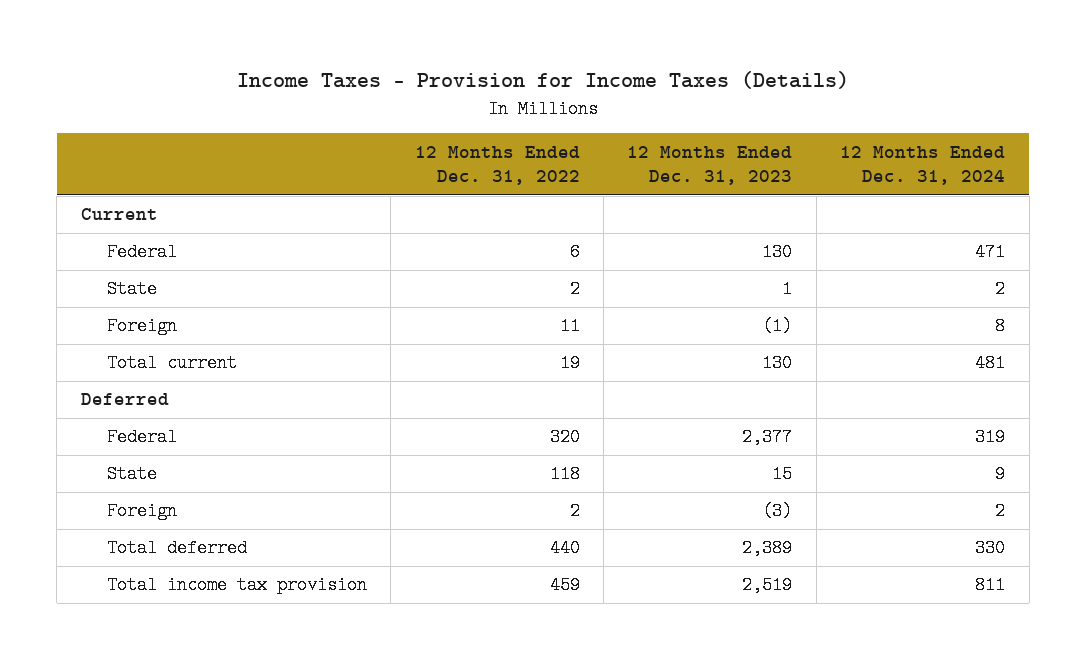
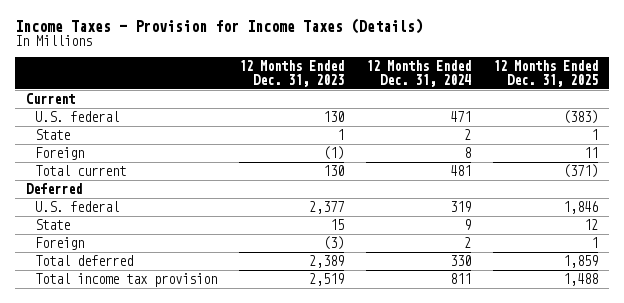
- | 12 Months Ended Dec. 31, 2022 | 12 Months Ended Dec. 31, 2023 | 12 Months Ended Dec. 31, 2024
+ | 12 Months Ended Dec. 31, 2023 | 12 Months Ended Dec. 31, 2024 | 12 Months Ended Dec. 31, 2025
- Federal | 6 | 130 | 471
+ U.S. federal | 130 | 471 | (383)
- Federal | 320 | 2,377 | 319
+ U.S. federal | 2,377 | 319 | 1,846

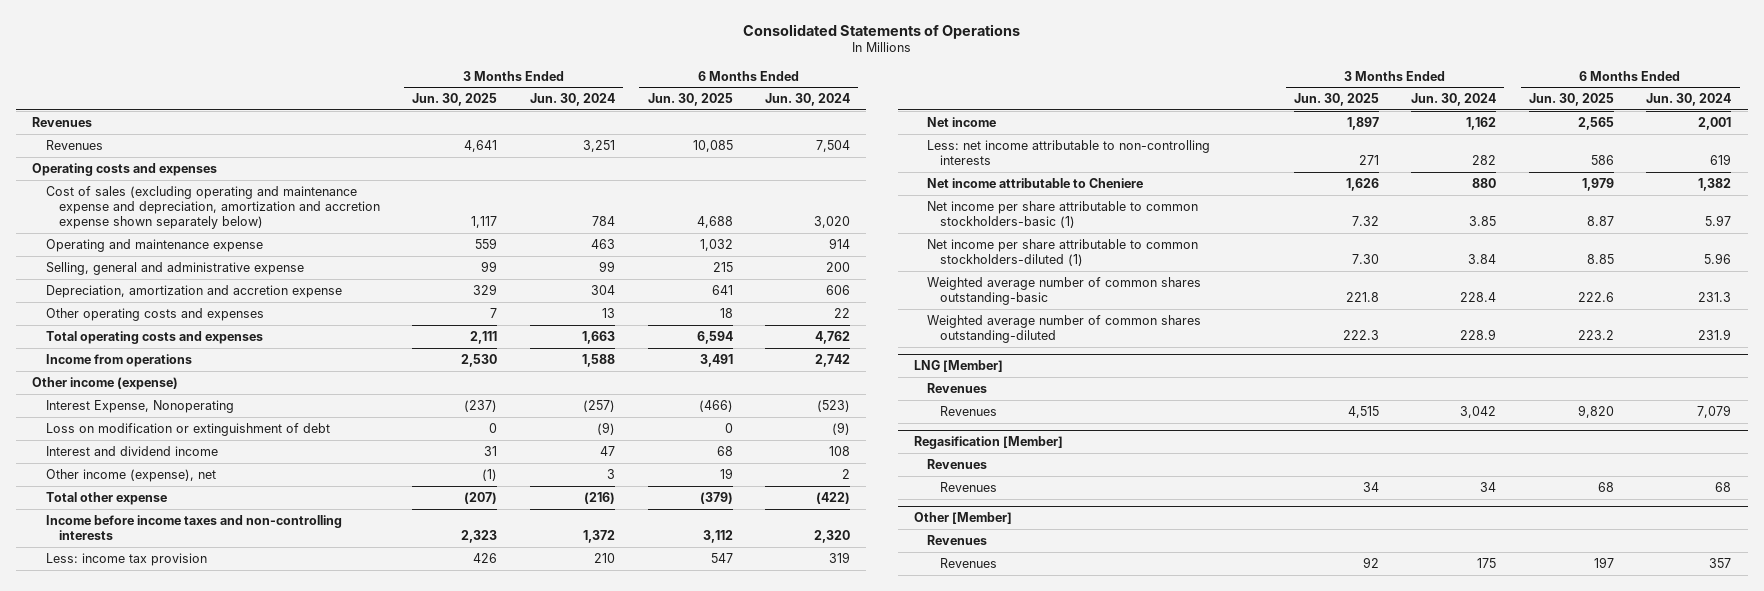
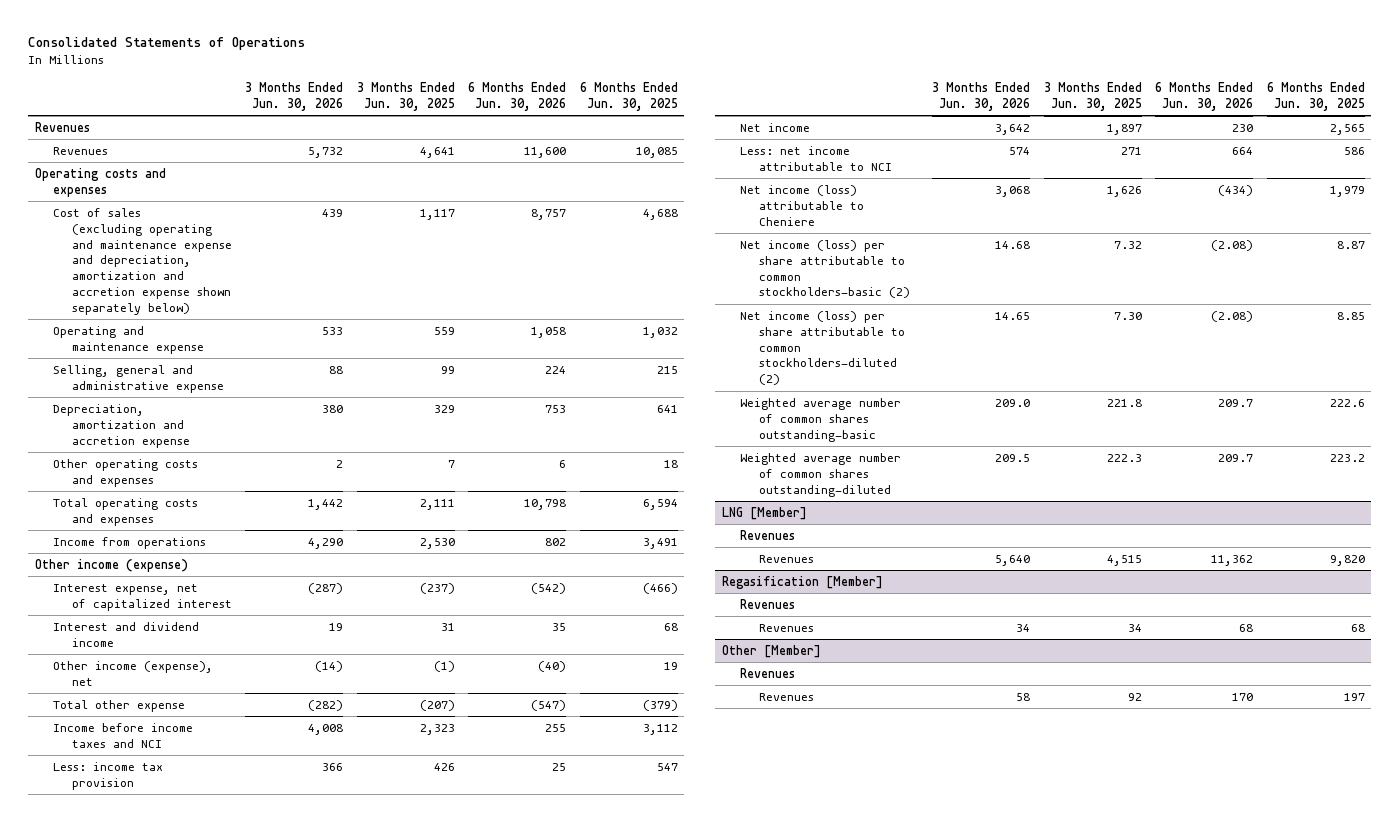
- | 3 Months Ended Jun. 30, 2025 | 3 Months Ended Jun. 30, 2024 | 6 Months Ended Jun. 30, 2025 | 6 Months Ended Jun. 30, 2024
+ | 3 Months Ended Jun. 30, 2026 | 3 Months Ended Jun. 30, 2025 | 6 Months Ended Jun. 30, 2026 | 6 Months Ended Jun. 30, 2025
- Interest Expense, Nonoperating | (237) | (257) | (466) | (523)
- Loss on modification or extinguishment of debt | 0 | (9) | 0 | (9)
+ Interest expense, net of capitalized interest | (287) | (237) | (542) | (466)
- Income before income taxes and non-controlling interests | 2,323 | 1,372 | 3,112 | 2,320
+ Income before income taxes and NCI | 4,008 | 2,323 | 255 | 3,112
- Less: net income attributable to non-controlling interests | 271 | 282 | 586 | 619
- Net income attributable to Cheniere | 1,626 | 880 | 1,979 | 1,382
- Net income per share attributable to common stockholders-basic (1) | 7.32 | 3.85 | 8.87 | 5.97
- Net income per share attributable to common stockholders-diluted (1) | 7.30 | 3.84 | 8.85 | 5.96
+ Less: net income attributable to NCI | 574 | 271 | 664 | 586
+ Net income (loss) attributable to Cheniere | 3,068 | 1,626 | (434) | 1,979
+ Net income (loss) per share attributable to common stockholders-basic (2) | 14.68 | 7.32 | (2.08) | 8.87
+ Net income (loss) per share attributable to common stockholders-diluted (2) | 14.65 | 7.30 | (2.08) | 8.85

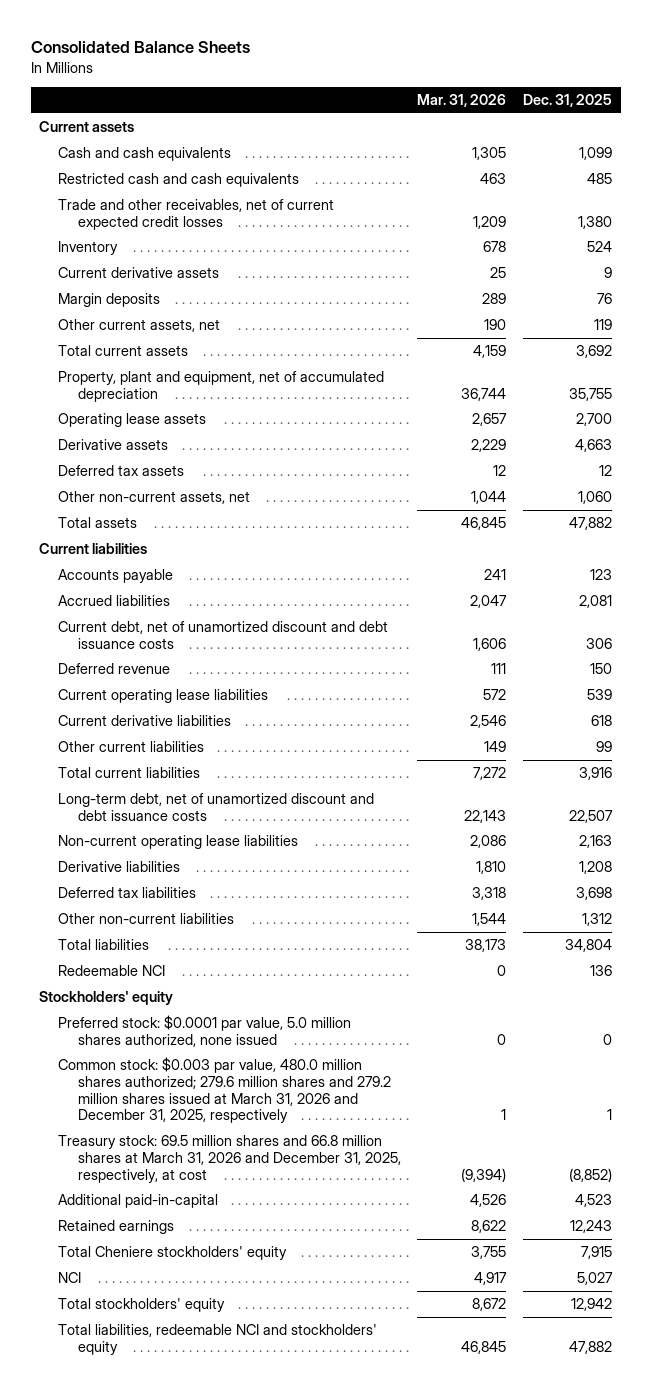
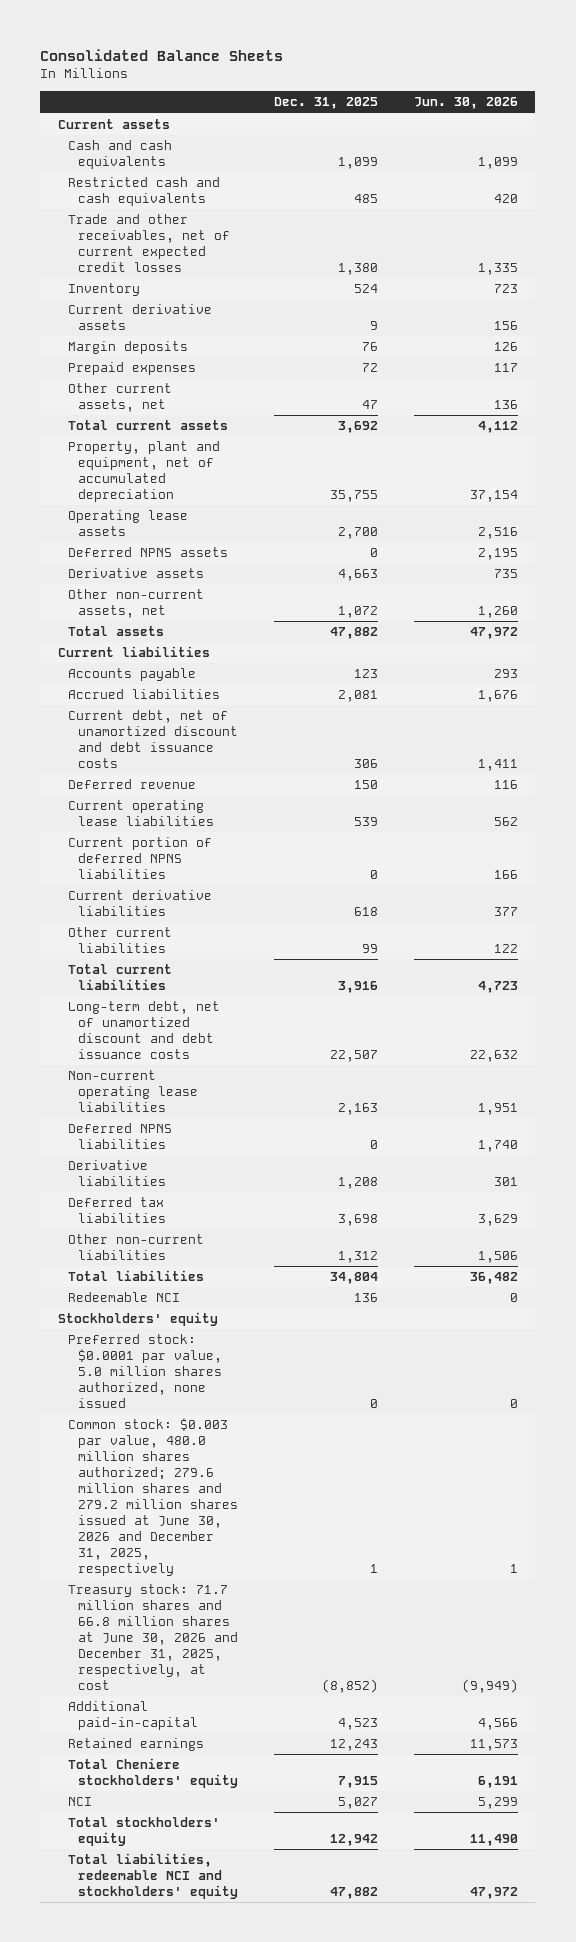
- | Mar. 31, 2026 | Dec. 31, 2025
+ | Dec. 31, 2025 | Jun. 30, 2026
- Other current assets, net | 190 | 119
+ Prepaid expenses | 72 | 117
+ Other current assets, net | 47 | 136
+ Deferred NPNS assets | 0 | 2,195
- Deferred tax assets | 12 | 12
- Other non-current assets, net | 1,044 | 1,060
+ Other non-current assets, net | 1,072 | 1,260
+ Current portion of deferred NPNS liabilities | 0 | 166
+ Deferred NPNS liabilities | 0 | 1,740
- Common stock: $0.003 par value, 480.0 million shares authorized; 279.6 million shares and 279.2 million shares issued at March 31, 2026 and December 31, 2025, respectively | 1 | 1
- Treasury stock: 69.5 million shares and 66.8 million shares at March 31, 2026 and December 31, 2025, respectively, at cost | (9,394) | (8,852)
+ Common stock: $0.003 par value, 480.0 million shares authorized; 279.6 million shares and 279.2 million shares issued at June 30, 2026 and December 31, 2025, respectively | 1 | 1
+ Treasury stock: 71.7 million shares and 66.8 million shares at June 30, 2026 and December 31, 2025, respectively, at cost | (8,852) | (9,949)

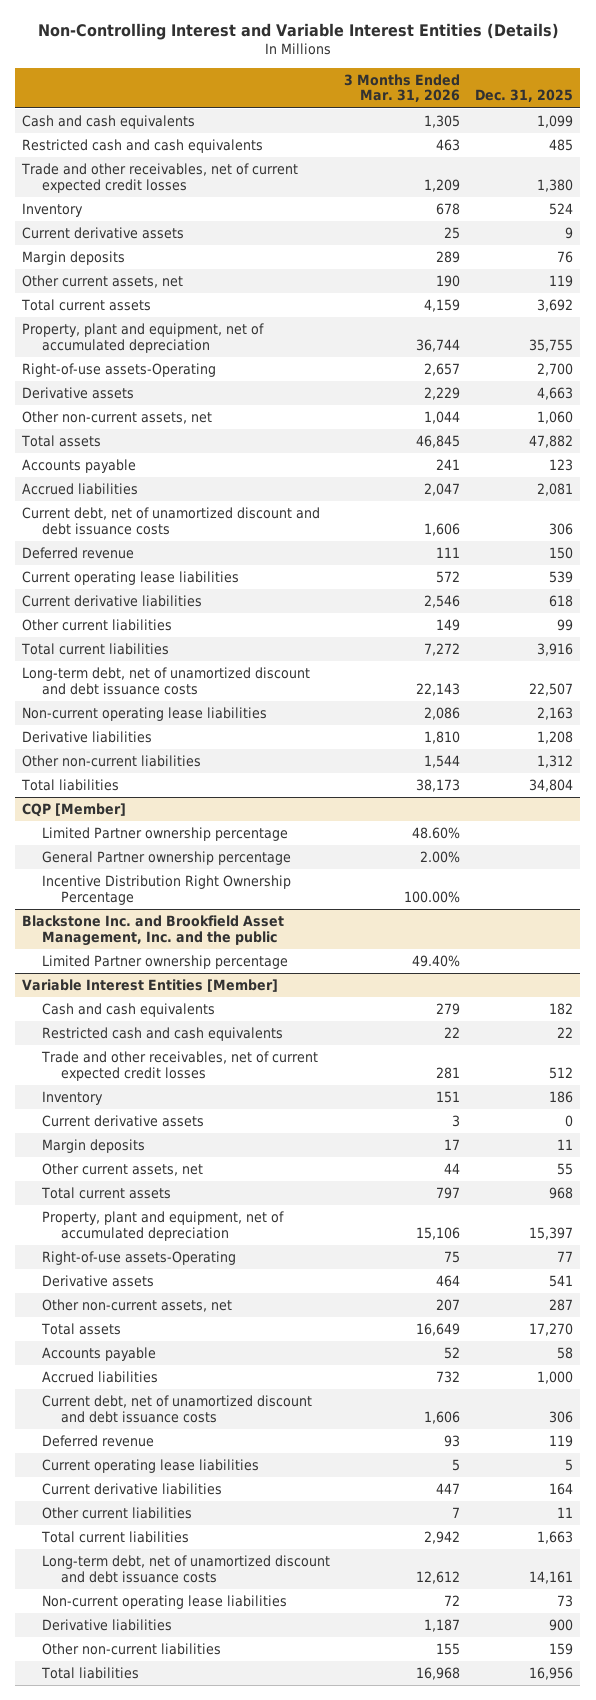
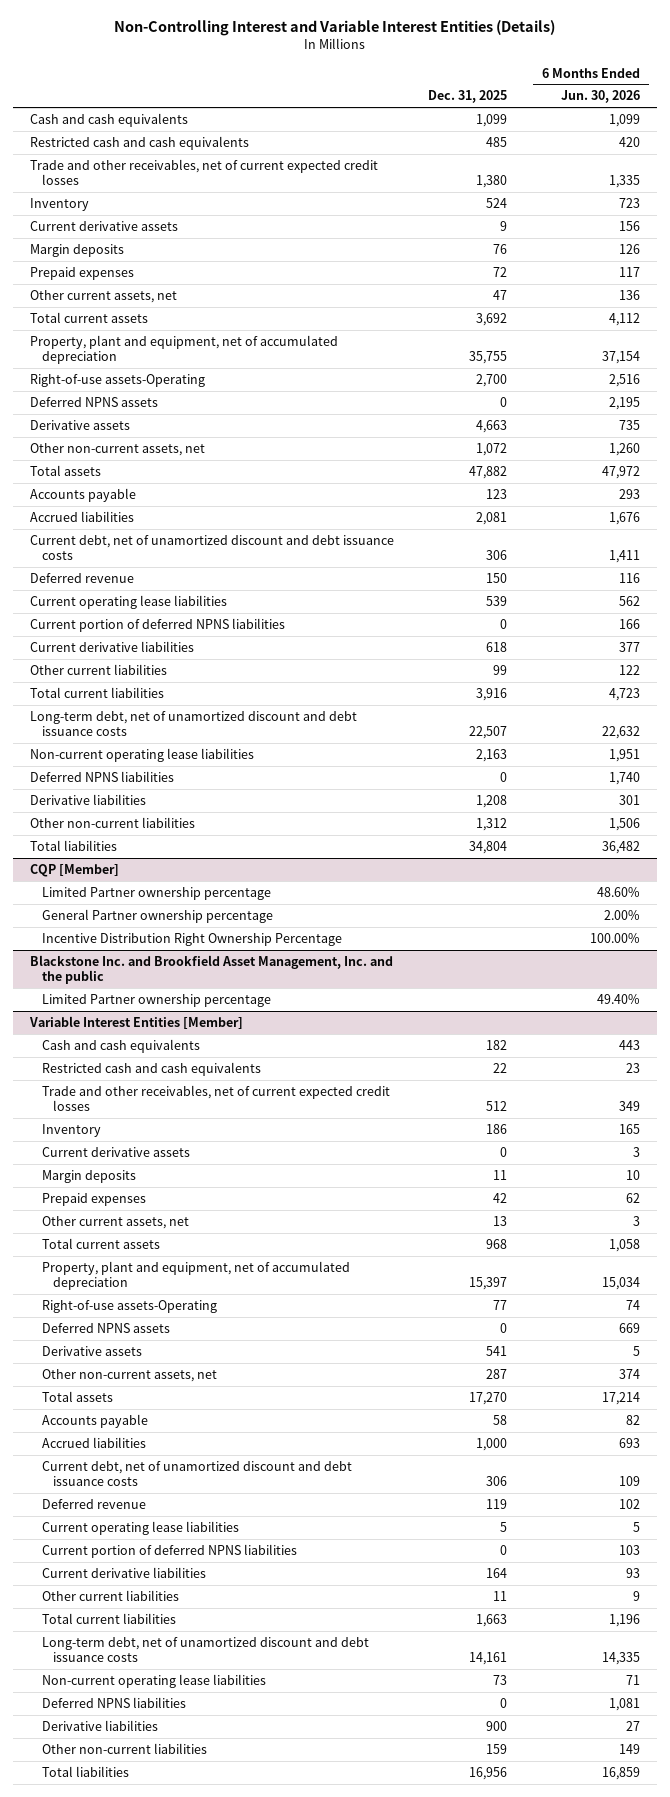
- | 3 Months Ended Mar. 31, 2026 | Dec. 31, 2025
+ | Dec. 31, 2025 | 6 Months Ended Jun. 30, 2026
- Other current assets, net | 190 | 119
+ Prepaid expenses | 72 | 117
+ Other current assets, net | 47 | 136
+ Deferred NPNS assets | 0 | 2,195
- Other non-current assets, net | 1,044 | 1,060
+ Other non-current assets, net | 1,072 | 1,260
+ Current portion of deferred NPNS liabilities | 0 | 166
+ Deferred NPNS liabilities | 0 | 1,740
@ Variable Interest Entities [Member]
- Other current assets, net | 44 | 55
+ Prepaid expenses | 42 | 62
+ Other current assets, net | 13 | 3
+ Deferred NPNS assets | 0 | 669
+ Current portion of deferred NPNS liabilities | 0 | 103
+ Deferred NPNS liabilities | 0 | 1,081

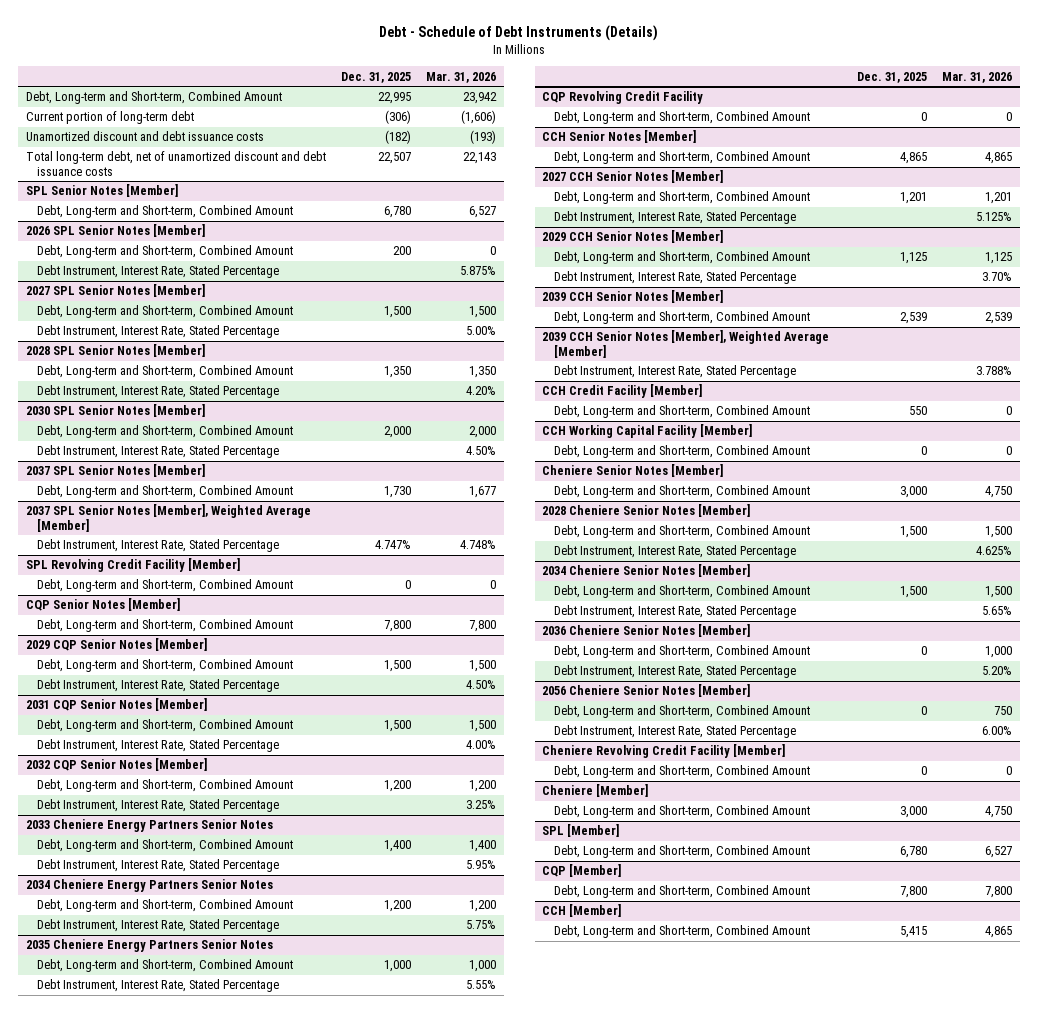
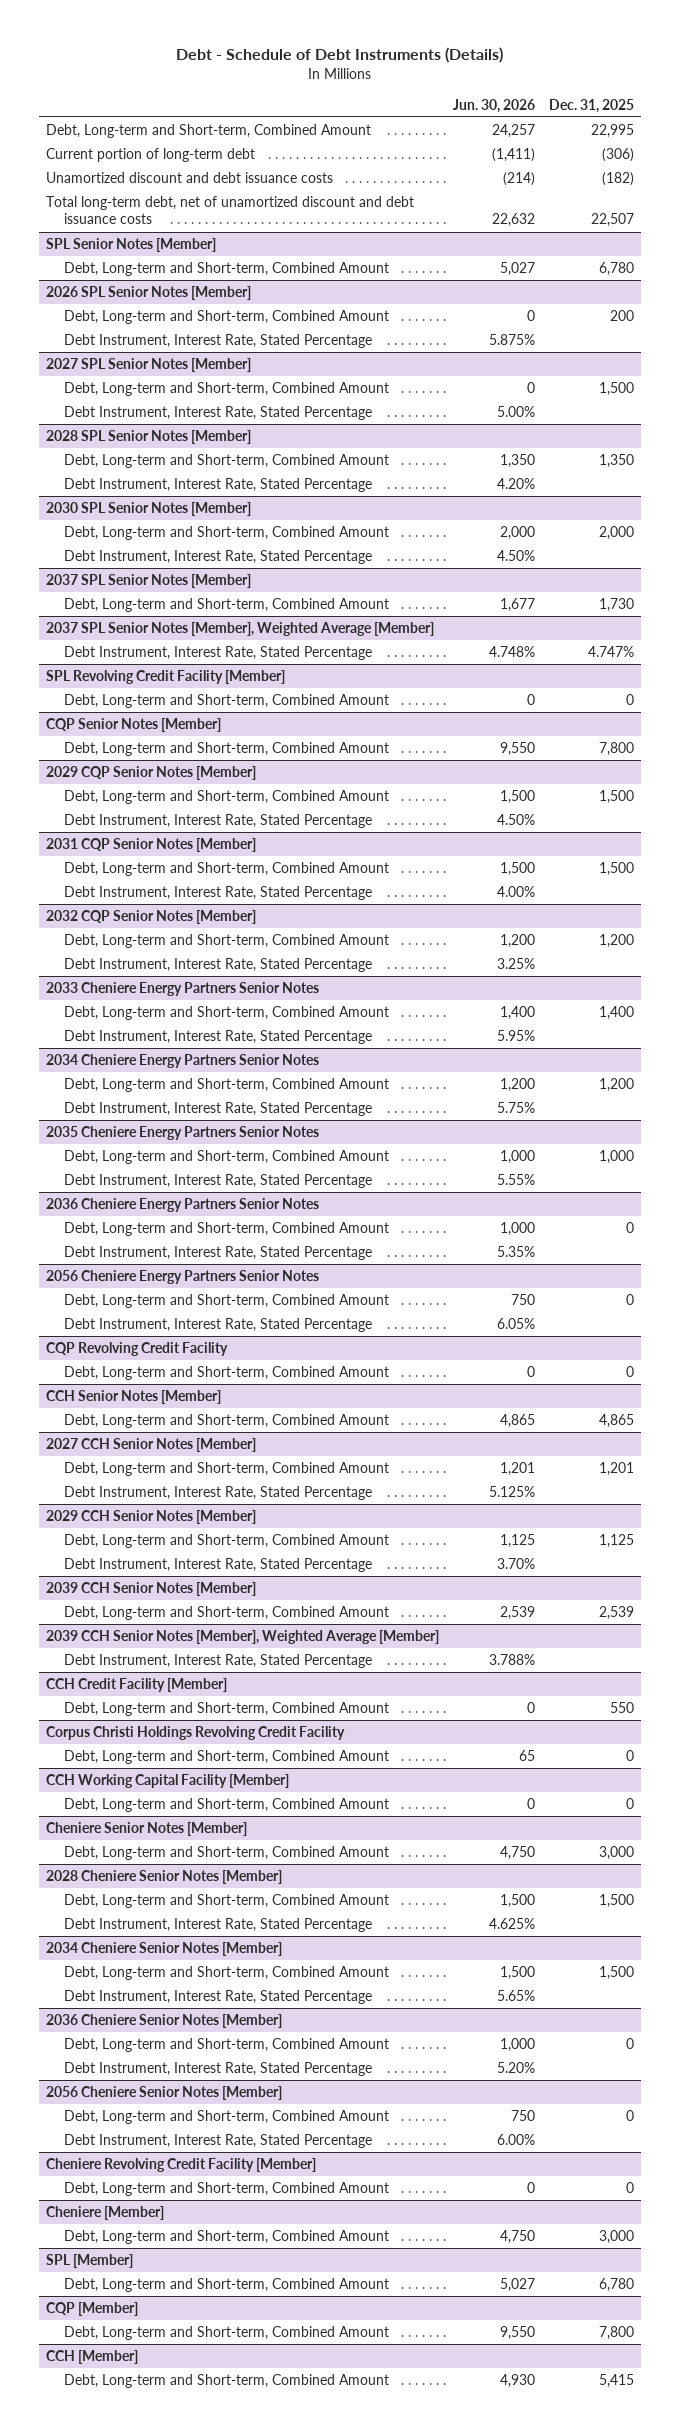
- | Dec. 31, 2025 | Mar. 31, 2026
+ | Jun. 30, 2026 | Dec. 31, 2025
+ 2036 Cheniere Energy Partners Senior Notes
+ Debt, Long-term and Short-term, Combined Amount | 1,000 | 0
+ Debt Instrument, Interest Rate, Stated Percentage | 5.35% |
+ 2056 Cheniere Energy Partners Senior Notes
+ Debt, Long-term and Short-term, Combined Amount | 750 | 0
+ Debt Instrument, Interest Rate, Stated Percentage | 6.05% |
+ Corpus Christi Holdings Revolving Credit Facility
+ Debt, Long-term and Short-term, Combined Amount | 65 | 0

